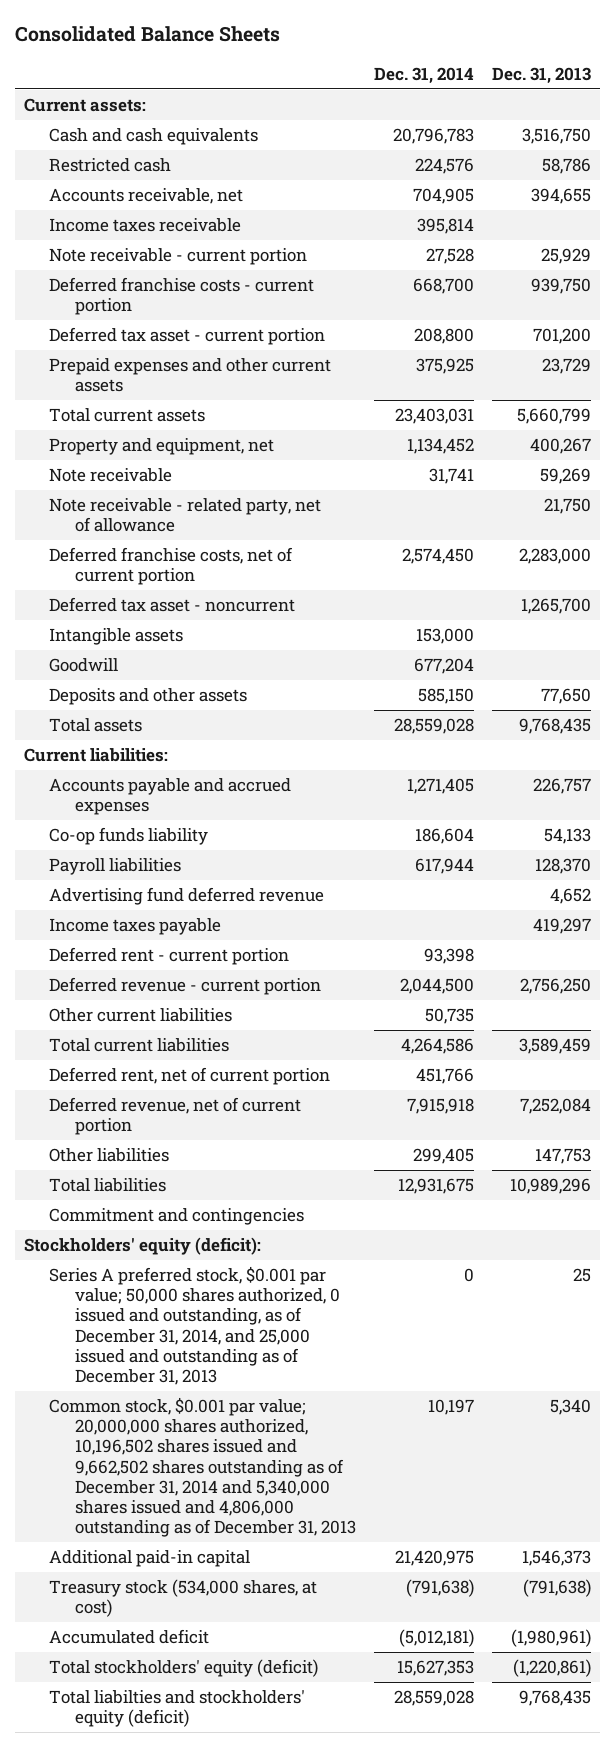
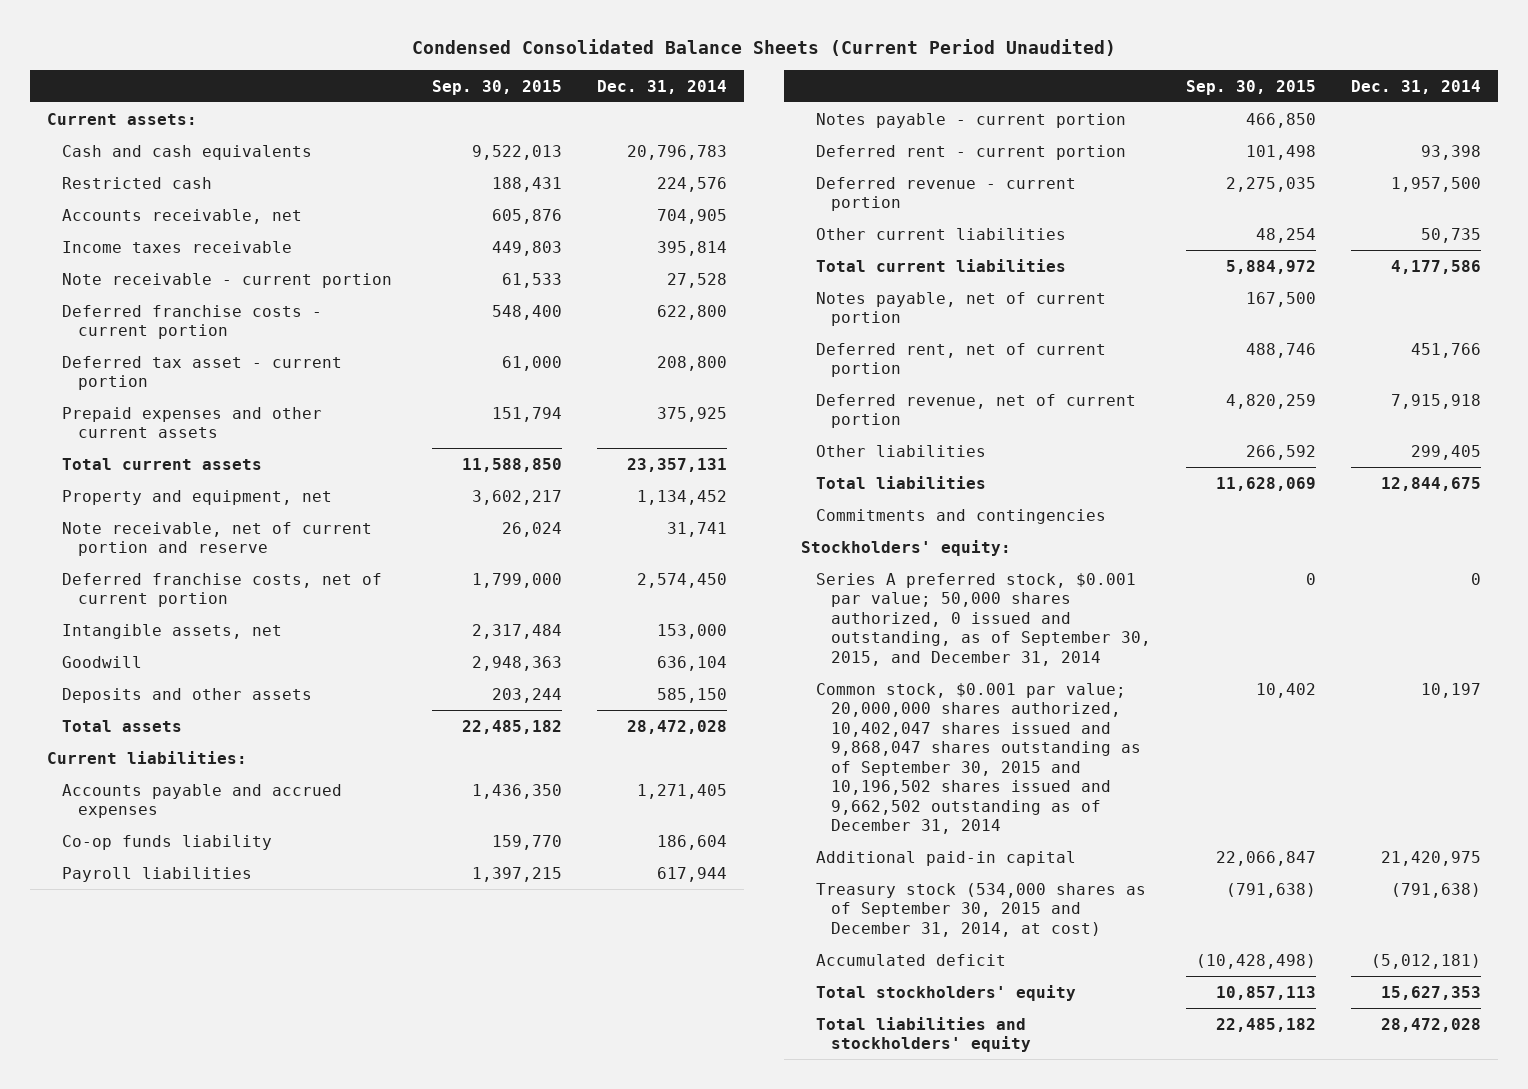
- Consolidated Balance Sheets
+ Condensed Consolidated Balance Sheets (Current Period Unaudited)
- | Dec. 31, 2014 | Dec. 31, 2013
+ | Sep. 30, 2015 | Dec. 31, 2014
- Deferred franchise costs - current portion | 668,700 | 939,750
+ Deferred franchise costs - current portion | 548,400 | 622,800
- Total current assets | 23,403,031 | 5,660,799
+ Total current assets | 11,588,850 | 23,357,131
- Note receivable | 31,741 | 59,269
- Note receivable - related party, net of allowance | | 21,750
+ Note receivable, net of current portion and reserve | 26,024 | 31,741
- Deferred tax asset - noncurrent | | 1,265,700
- Intangible assets | 153,000 |
- Goodwill | 677,204 |
+ Intangible assets, net | 2,317,484 | 153,000
+ Goodwill | 2,948,363 | 636,104
- Total assets | 28,559,028 | 9,768,435
+ Total assets | 22,485,182 | 28,472,028
- Advertising fund deferred revenue | | 4,652
- Income taxes payable | | 419,297
+ Notes payable - current portion | 466,850 |
- Deferred revenue - current portion | 2,044,500 | 2,756,250
+ Deferred revenue - current portion | 2,275,035 | 1,957,500
- Total current liabilities | 4,264,586 | 3,589,459
+ Total current liabilities | 5,884,972 | 4,177,586
+ Notes payable, net of current portion | 167,500 |
- Total liabilities | 12,931,675 | 10,989,296
- Commitment and contingencies
- Stockholders' equity (deficit):
- Series A preferred stock, $0.001 par value; 50,000 shares authorized, 0 issued and outstanding, as of December 31, 2014, and 25,000 issued and outstanding as of December 31, 2013 | 0 | 25
- Common stock, $0.001 par value; 20,000,000 shares authorized, 10,196,502 shares issued and 9,662,502 shares outstanding as of December 31, 2014 and 5,340,000 shares issued and 4,806,000 outstanding as of December 31, 2013 | 10,197 | 5,340
+ Total liabilities | 11,628,069 | 12,844,675
+ Commitments and contingencies
+ Stockholders' equity:
+ Series A preferred stock, $0.001 par value; 50,000 shares authorized, 0 issued and outstanding, as of September 30, 2015, and December 31, 2014 | 0 | 0
+ Common stock, $0.001 par value; 20,000,000 shares authorized, 10,402,047 shares issued and 9,868,047 shares outstanding as of September 30, 2015 and 10,196,502 shares issued and 9,662,502 outstanding as of December 31, 2014 | 10,402 | 10,197
- Treasury stock (534,000 shares, at cost) | (791,638) | (791,638)
+ Treasury stock (534,000 shares as of September 30, 2015 and December 31, 2014, at cost) | (791,638) | (791,638)
- Total stockholders' equity (deficit) | 15,627,353 | (1,220,861)
- Total liabilties and stockholders' equity (deficit) | 28,559,028 | 9,768,435
+ Total stockholders' equity | 10,857,113 | 15,627,353
+ Total liabilities and stockholders' equity | 22,485,182 | 28,472,028

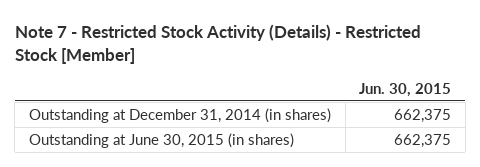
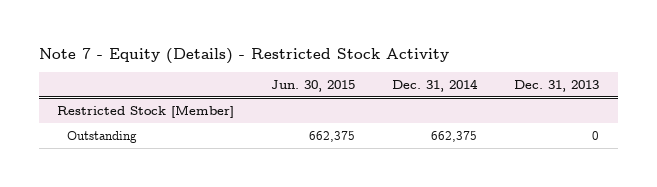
- Note 7 - Restricted Stock Activity (Details) - Restricted Stock [Member]
+ Note 7 - Equity (Details) - Restricted Stock Activity
- | Jun. 30, 2015
+ | Jun. 30, 2015 | Dec. 31, 2014 | Dec. 31, 2013
- Outstanding at December 31, 2014 (in shares) | 662,375
- Outstanding at June 30, 2015 (in shares) | 662,375
+ Restricted Stock [Member]
+ Outstanding | 662,375 | 662,375 | 0

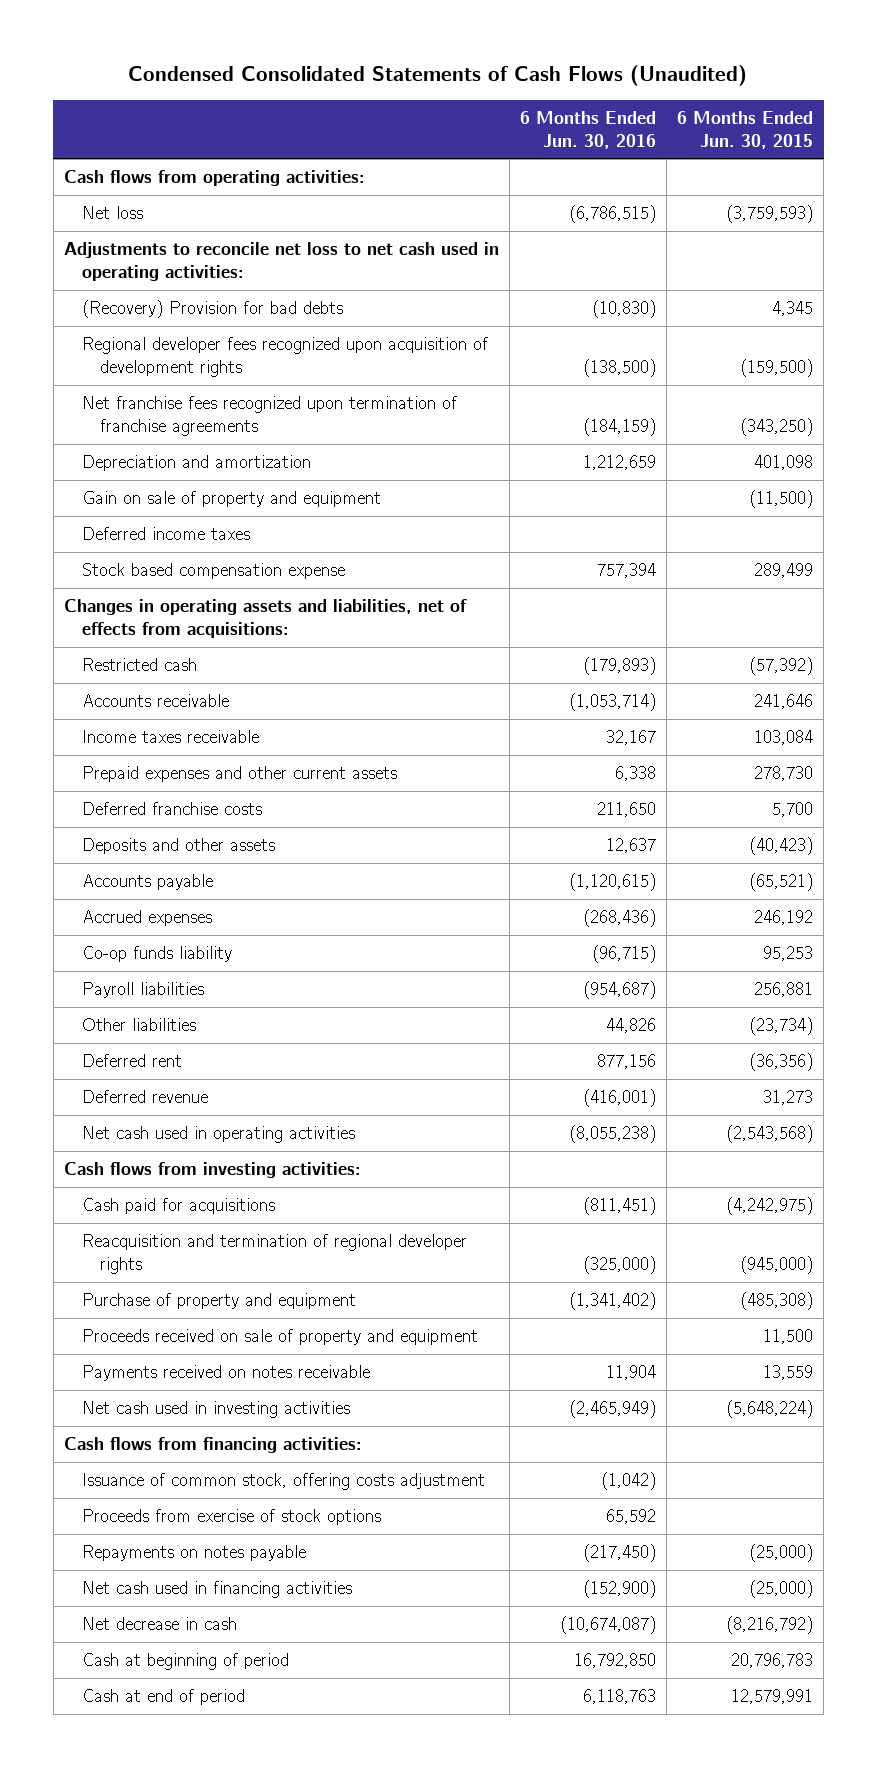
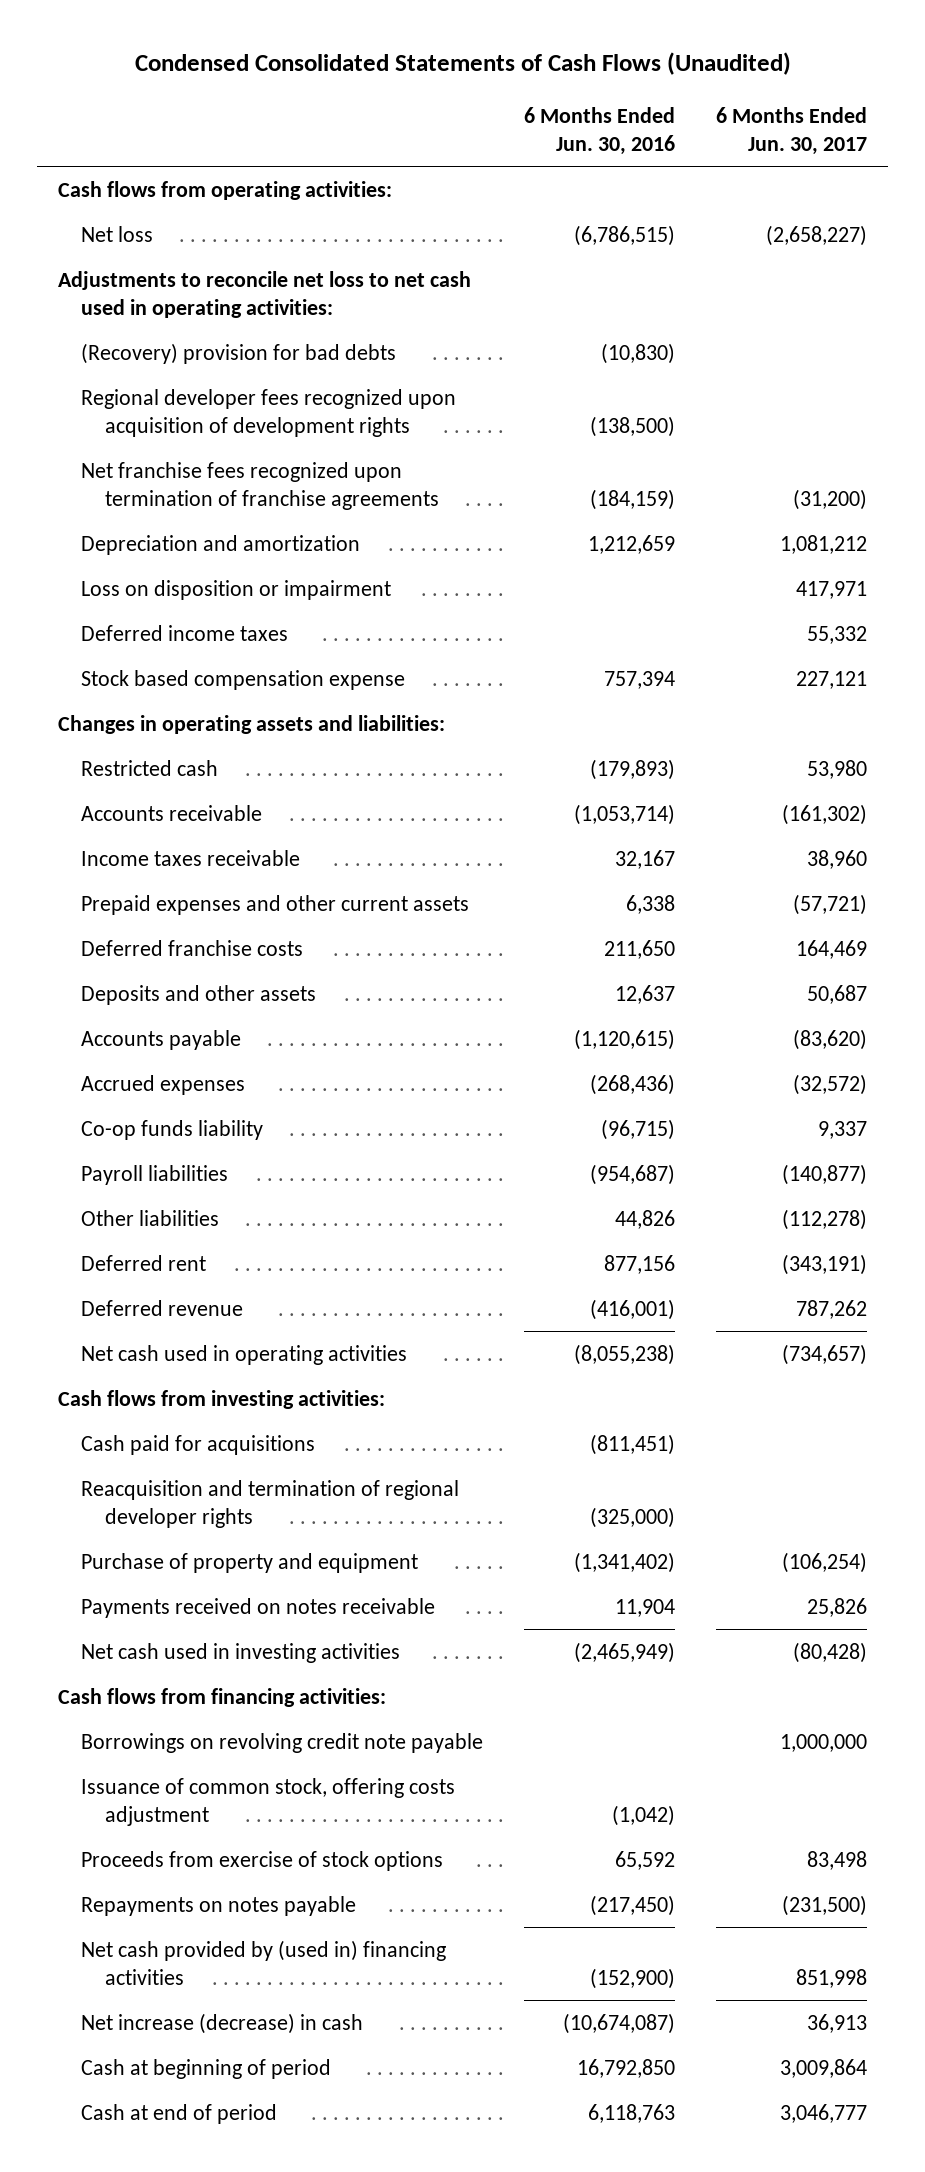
- | 6 Months Ended Jun. 30, 2016 | 6 Months Ended Jun. 30, 2015
+ | 6 Months Ended Jun. 30, 2016 | 6 Months Ended Jun. 30, 2017
- (Recovery) Provision for bad debts | (10,830) | 4,345
+ (Recovery) provision for bad debts | (10,830) |
- Gain on sale of property and equipment | | (11,500)
+ Loss on disposition or impairment | | 417,971
- Changes in operating assets and liabilities, net of effects from acquisitions:
+ Changes in operating assets and liabilities:
- Proceeds received on sale of property and equipment | | 11,500
+ Borrowings on revolving credit note payable | | 1,000,000
- Net cash used in financing activities | (152,900) | (25,000)
- Net decrease in cash | (10,674,087) | (8,216,792)
+ Net cash provided by (used in) financing activities | (152,900) | 851,998
+ Net increase (decrease) in cash | (10,674,087) | 36,913

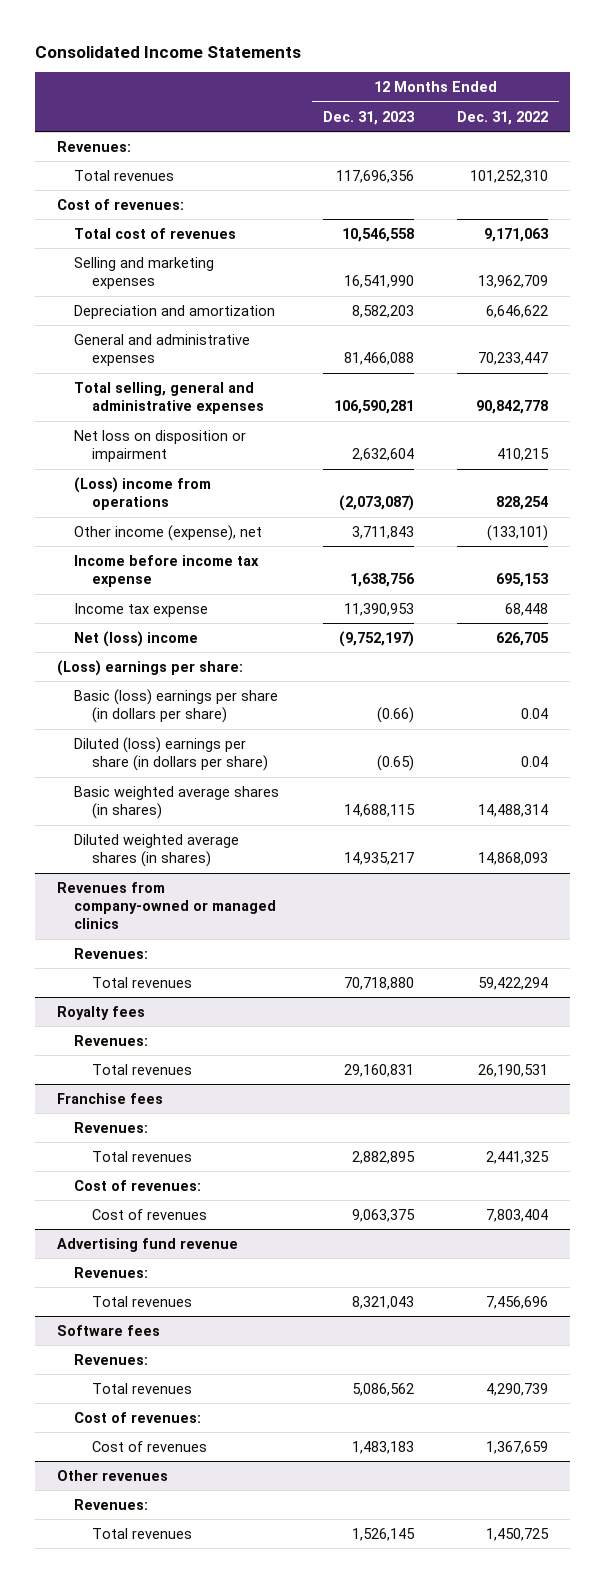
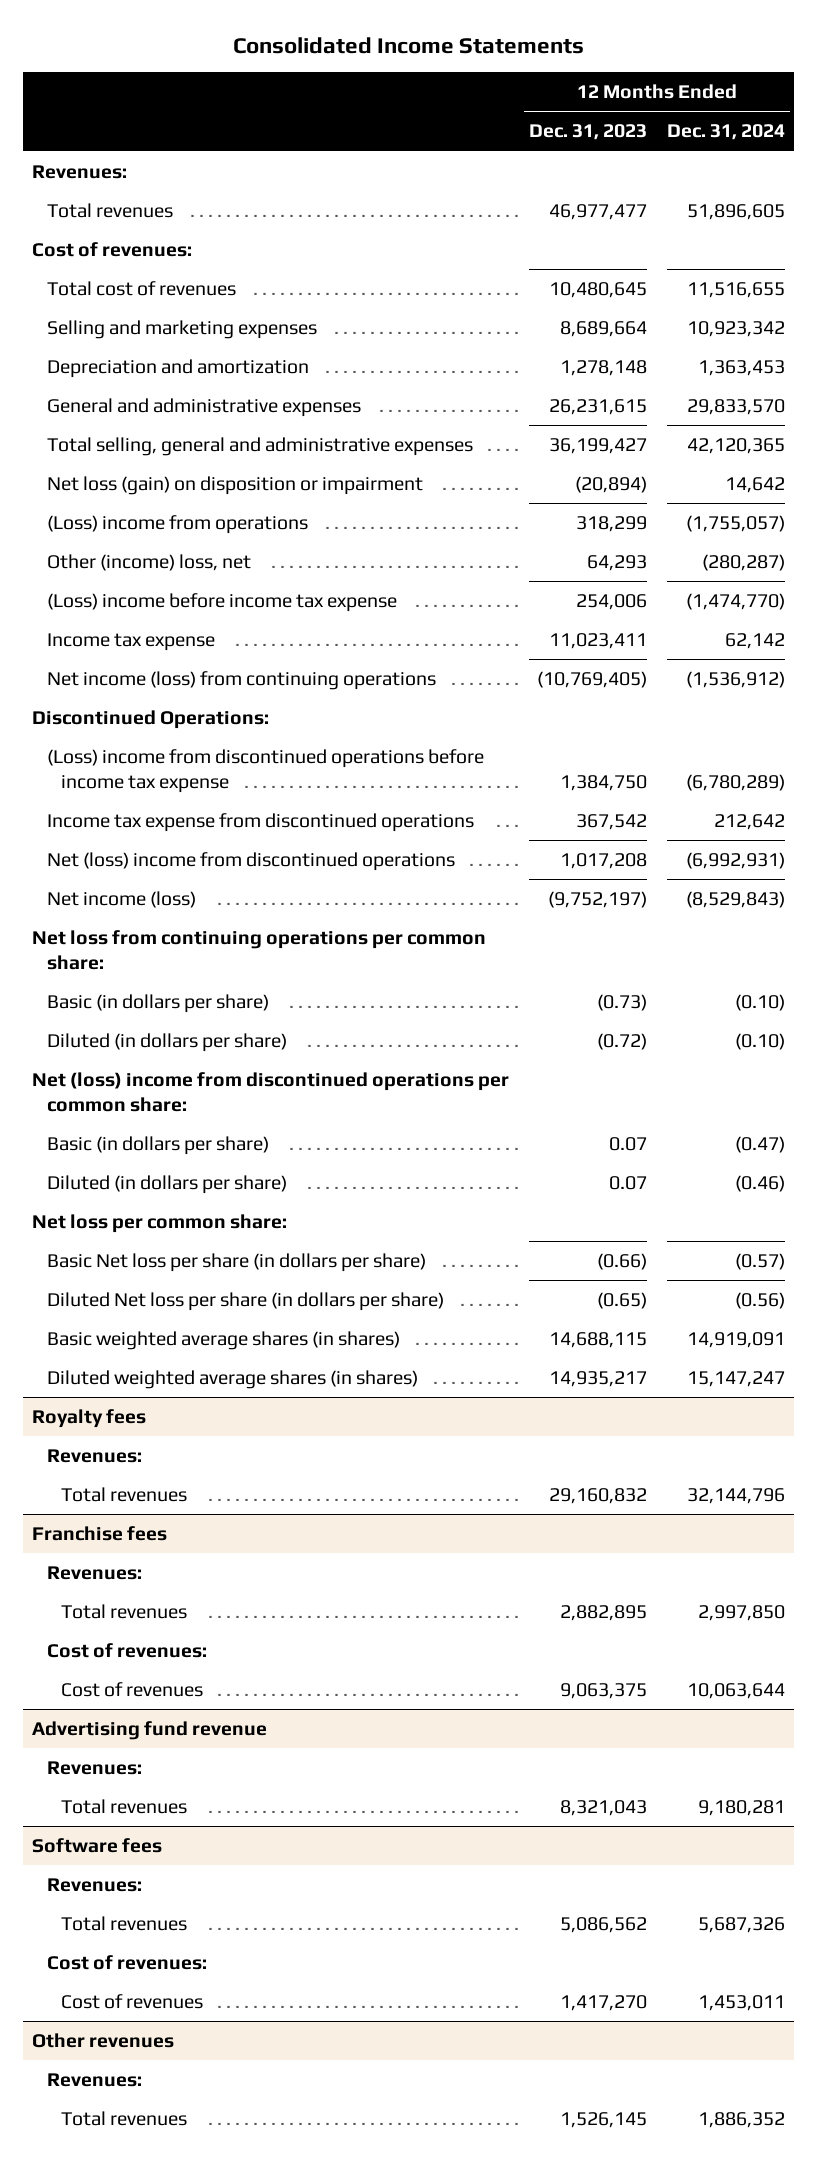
- | 12 Months Ended Dec. 31, 2023 | 12 Months Ended Dec. 31, 2022
+ | 12 Months Ended Dec. 31, 2023 | 12 Months Ended Dec. 31, 2024
- Total revenues | 117,696,356 | 101,252,310
+ Total revenues | 46,977,477 | 51,896,605
- Total cost of revenues | 10,546,558 | 9,171,063
- Selling and marketing expenses | 16,541,990 | 13,962,709
- Depreciation and amortization | 8,582,203 | 6,646,622
- General and administrative expenses | 81,466,088 | 70,233,447
- Total selling, general and administrative expenses | 106,590,281 | 90,842,778
- Net loss on disposition or impairment | 2,632,604 | 410,215
- (Loss) income from operations | (2,073,087) | 828,254
- Other income (expense), net | 3,711,843 | (133,101)
- Income before income tax expense | 1,638,756 | 695,153
- Income tax expense | 11,390,953 | 68,448
- Net (loss) income | (9,752,197) | 626,705
- (Loss) earnings per share:
- Basic (loss) earnings per share (in dollars per share) | (0.66) | 0.04
- Diluted (loss) earnings per share (in dollars per share) | (0.65) | 0.04
+ Total cost of revenues | 10,480,645 | 11,516,655
+ Selling and marketing expenses | 8,689,664 | 10,923,342
+ Depreciation and amortization | 1,278,148 | 1,363,453
+ General and administrative expenses | 26,231,615 | 29,833,570
+ Total selling, general and administrative expenses | 36,199,427 | 42,120,365
+ Net loss (gain) on disposition or impairment | (20,894) | 14,642
+ (Loss) income from operations | 318,299 | (1,755,057)
+ Other (income) loss, net | 64,293 | (280,287)
+ (Loss) income before income tax expense | 254,006 | (1,474,770)
+ Income tax expense | 11,023,411 | 62,142
+ Net income (loss) from continuing operations | (10,769,405) | (1,536,912)
+ Discontinued Operations:
+ (Loss) income from discontinued operations before income tax expense | 1,384,750 | (6,780,289)
+ Income tax expense from discontinued operations | 367,542 | 212,642
+ Net (loss) income from discontinued operations | 1,017,208 | (6,992,931)
+ Net income (loss) | (9,752,197) | (8,529,843)
+ Net loss from continuing operations per common share:
+ Basic (in dollars per share) | (0.73) | (0.10)
+ Diluted (in dollars per share) | (0.72) | (0.10)
+ Net (loss) income from discontinued operations per common share:
+ Basic (in dollars per share) | 0.07 | (0.47)
+ Diluted (in dollars per share) | 0.07 | (0.46)
+ Net loss per common share:
+ Basic Net loss per share (in dollars per share) | (0.66) | (0.57)
+ Diluted Net loss per share (in dollars per share) | (0.65) | (0.56)
- Revenues from company-owned or managed clinics
- Revenues:
- Total revenues | 70,718,880 | 59,422,294
@ Royalty fees
- Total revenues | 29,160,831 | 26,190,531
+ Total revenues | 29,160,832 | 32,144,796
@ Software fees
- Cost of revenues | 1,483,183 | 1,367,659
+ Cost of revenues | 1,417,270 | 1,453,011

